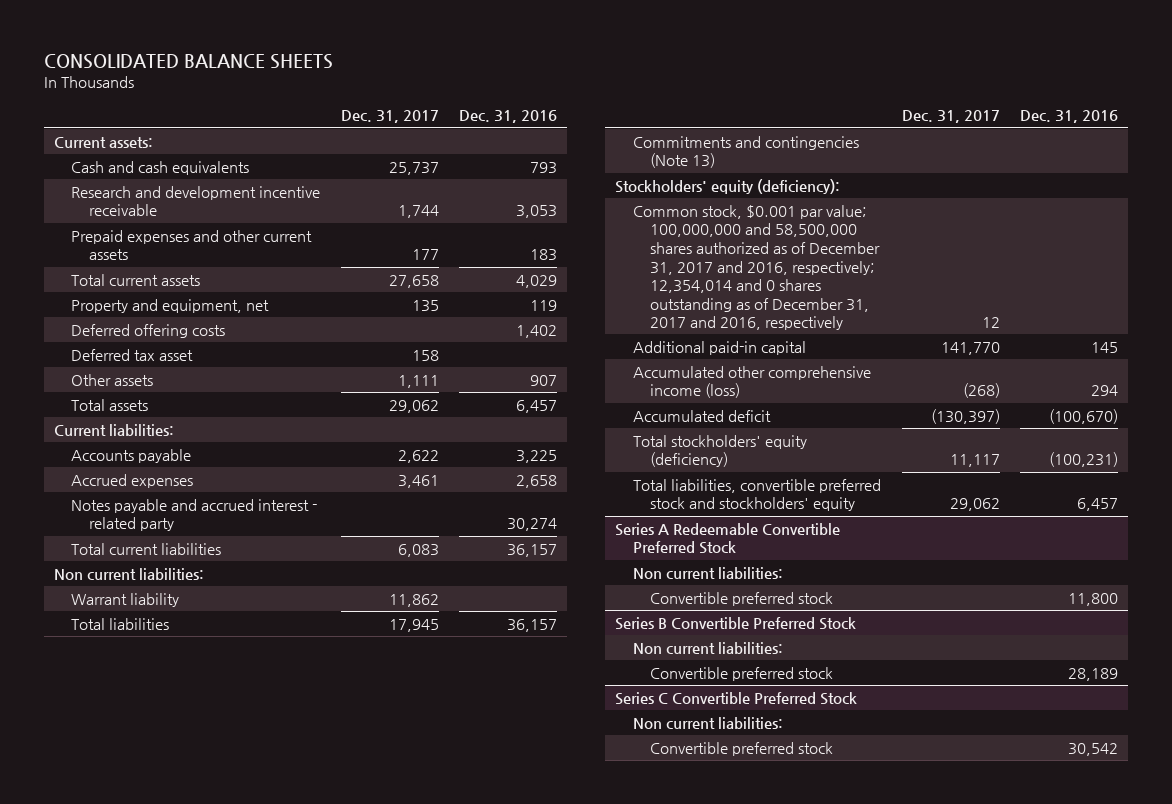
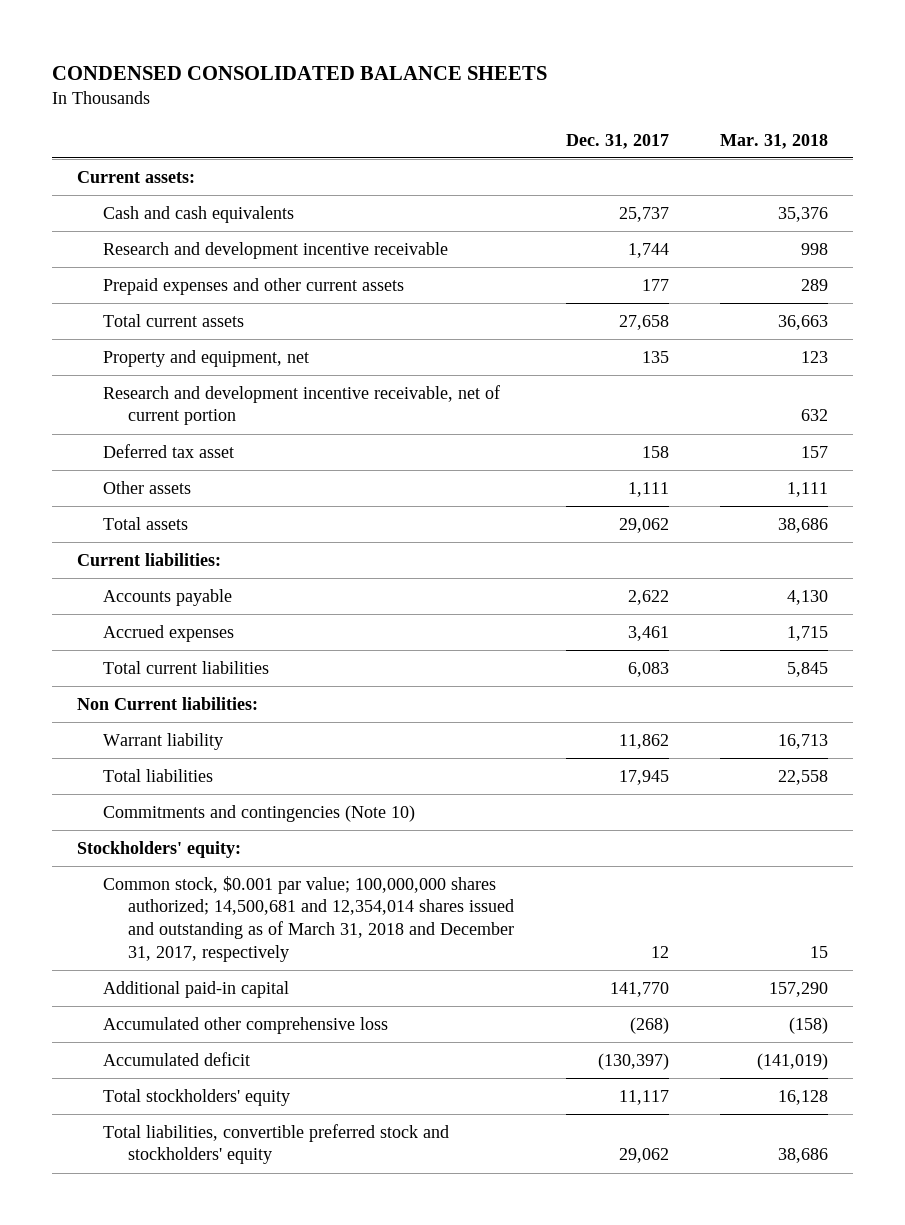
- CONSOLIDATED BALANCE SHEETS
+ CONDENSED CONSOLIDATED BALANCE SHEETS
- | Dec. 31, 2017 | Dec. 31, 2016
+ | Dec. 31, 2017 | Mar. 31, 2018
- Deferred offering costs | | 1,402
+ Research and development incentive receivable, net of current portion | | 632
- Notes payable and accrued interest - related party | | 30,274
- Non current liabilities:
+ Non Current liabilities:
- Commitments and contingencies (Note 13)
- Stockholders' equity (deficiency):
- Common stock, $0.001 par value; 100,000,000 and 58,500,000 shares authorized as of December 31, 2017 and 2016, respectively; 12,354,014 and 0 shares outstanding as of December 31, 2017 and 2016, respectively | 12 |
+ Commitments and contingencies (Note 10)
+ Stockholders' equity:
+ Common stock, $0.001 par value; 100,000,000 shares authorized; 14,500,681 and 12,354,014 shares issued and outstanding as of March 31, 2018 and December 31, 2017, respectively | 12 | 15
- Accumulated other comprehensive income (loss) | (268) | 294
+ Accumulated other comprehensive loss | (268) | (158)
- Total stockholders' equity (deficiency) | 11,117 | (100,231)
+ Total stockholders' equity | 11,117 | 16,128
- Series A Redeemable Convertible Preferred Stock
- Non current liabilities:
- Convertible preferred stock | | 11,800
- Series B Convertible Preferred Stock
- Non current liabilities:
- Convertible preferred stock | | 28,189
- Series C Convertible Preferred Stock
- Non current liabilities:
- Convertible preferred stock | | 30,542

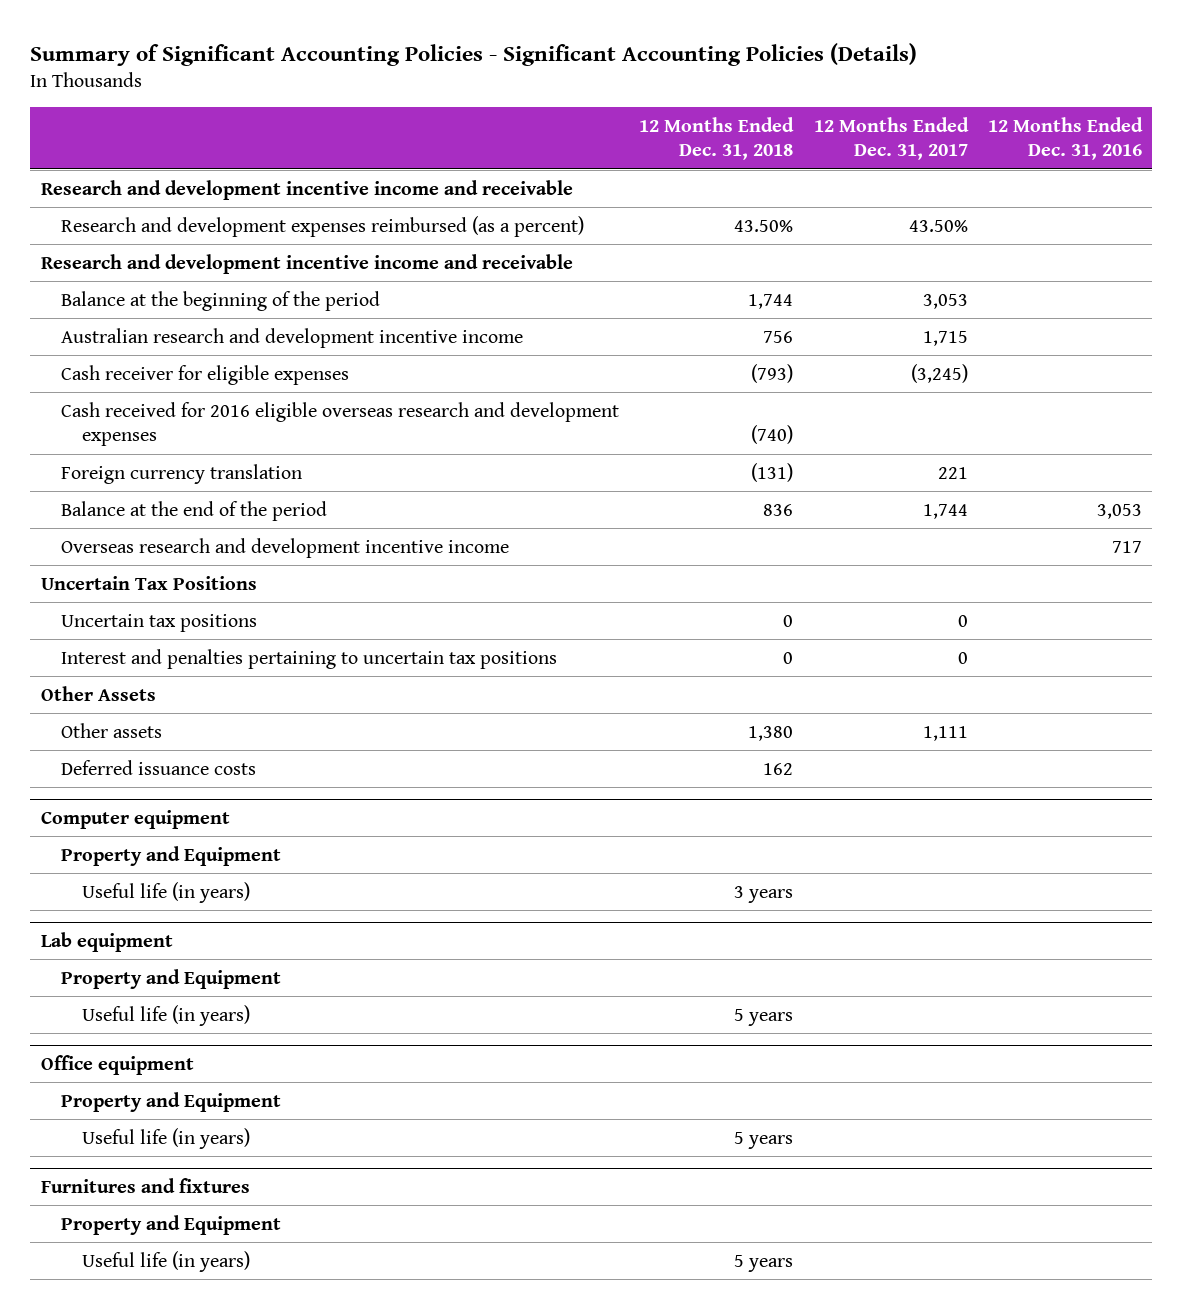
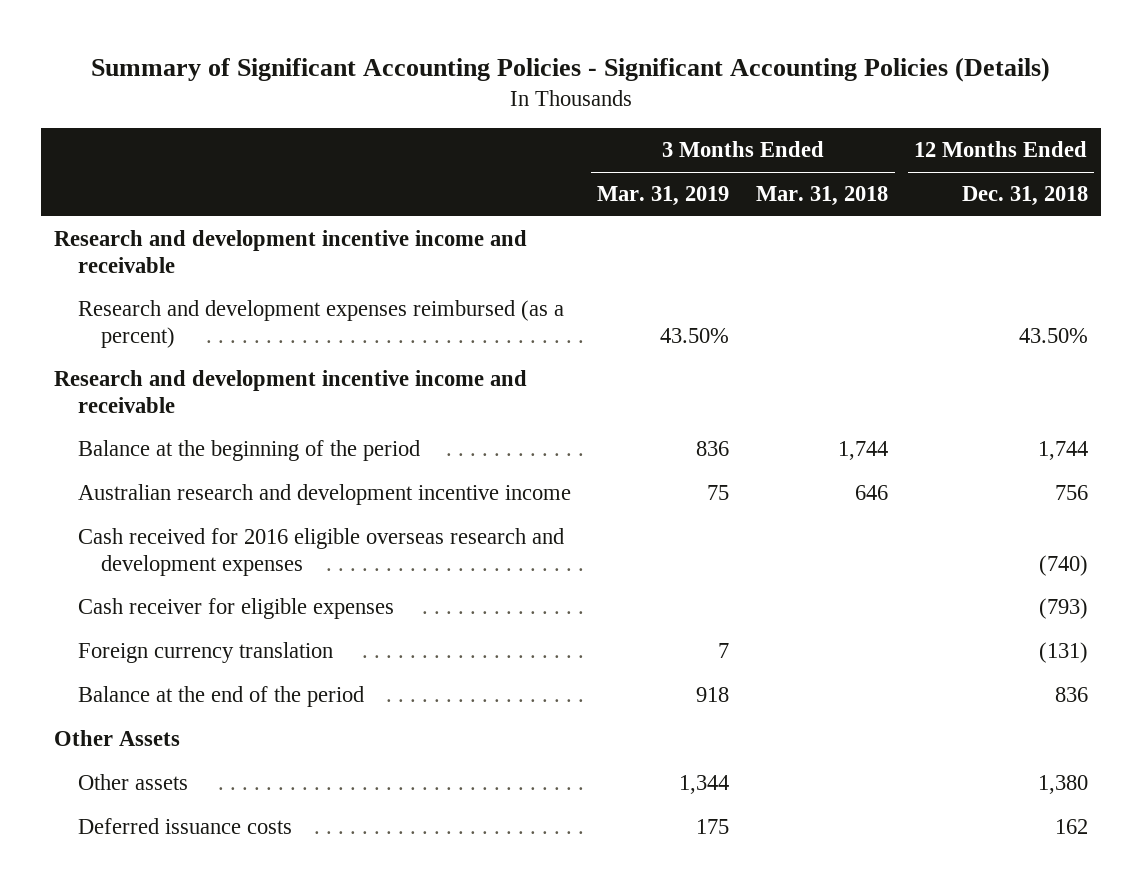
- | 12 Months Ended Dec. 31, 2018 | 12 Months Ended Dec. 31, 2017 | 12 Months Ended Dec. 31, 2016
+ | 3 Months Ended Mar. 31, 2019 | 3 Months Ended Mar. 31, 2018 | 12 Months Ended Dec. 31, 2018
moved down: Cash receiver for eligible expenses | | | (793)
- Overseas research and development incentive income | | | 717
- Uncertain Tax Positions
- Uncertain tax positions | 0 | 0 |
- Interest and penalties pertaining to uncertain tax positions | 0 | 0 |
- Computer equipment
- Property and Equipment
- Useful life (in years) | 3 years | |
- Lab equipment
- Property and Equipment
- Useful life (in years) | 5 years | |
- Office equipment
- Property and Equipment
- Useful life (in years) | 5 years | |
- Furnitures and fixtures
- Property and Equipment
- Useful life (in years) | 5 years | |

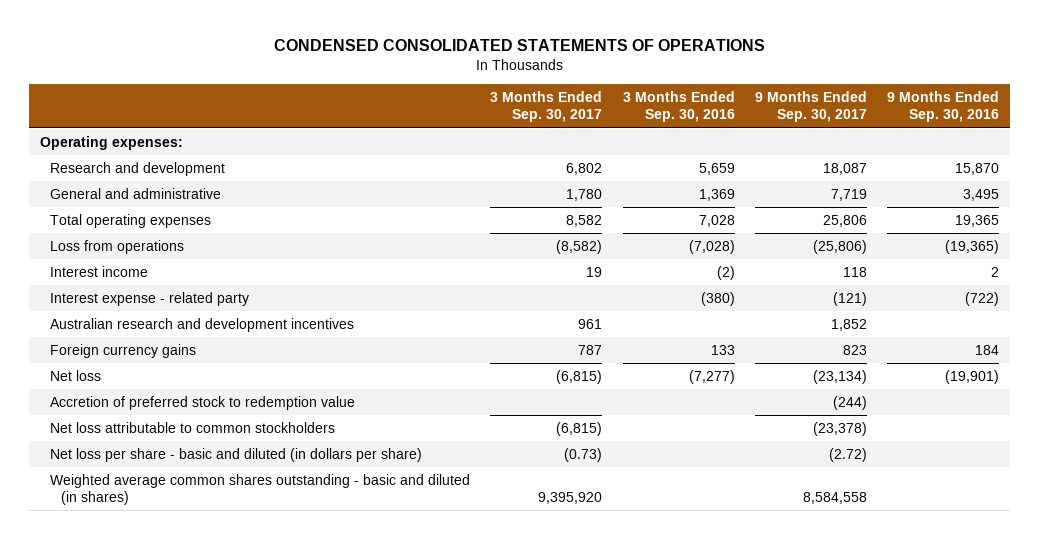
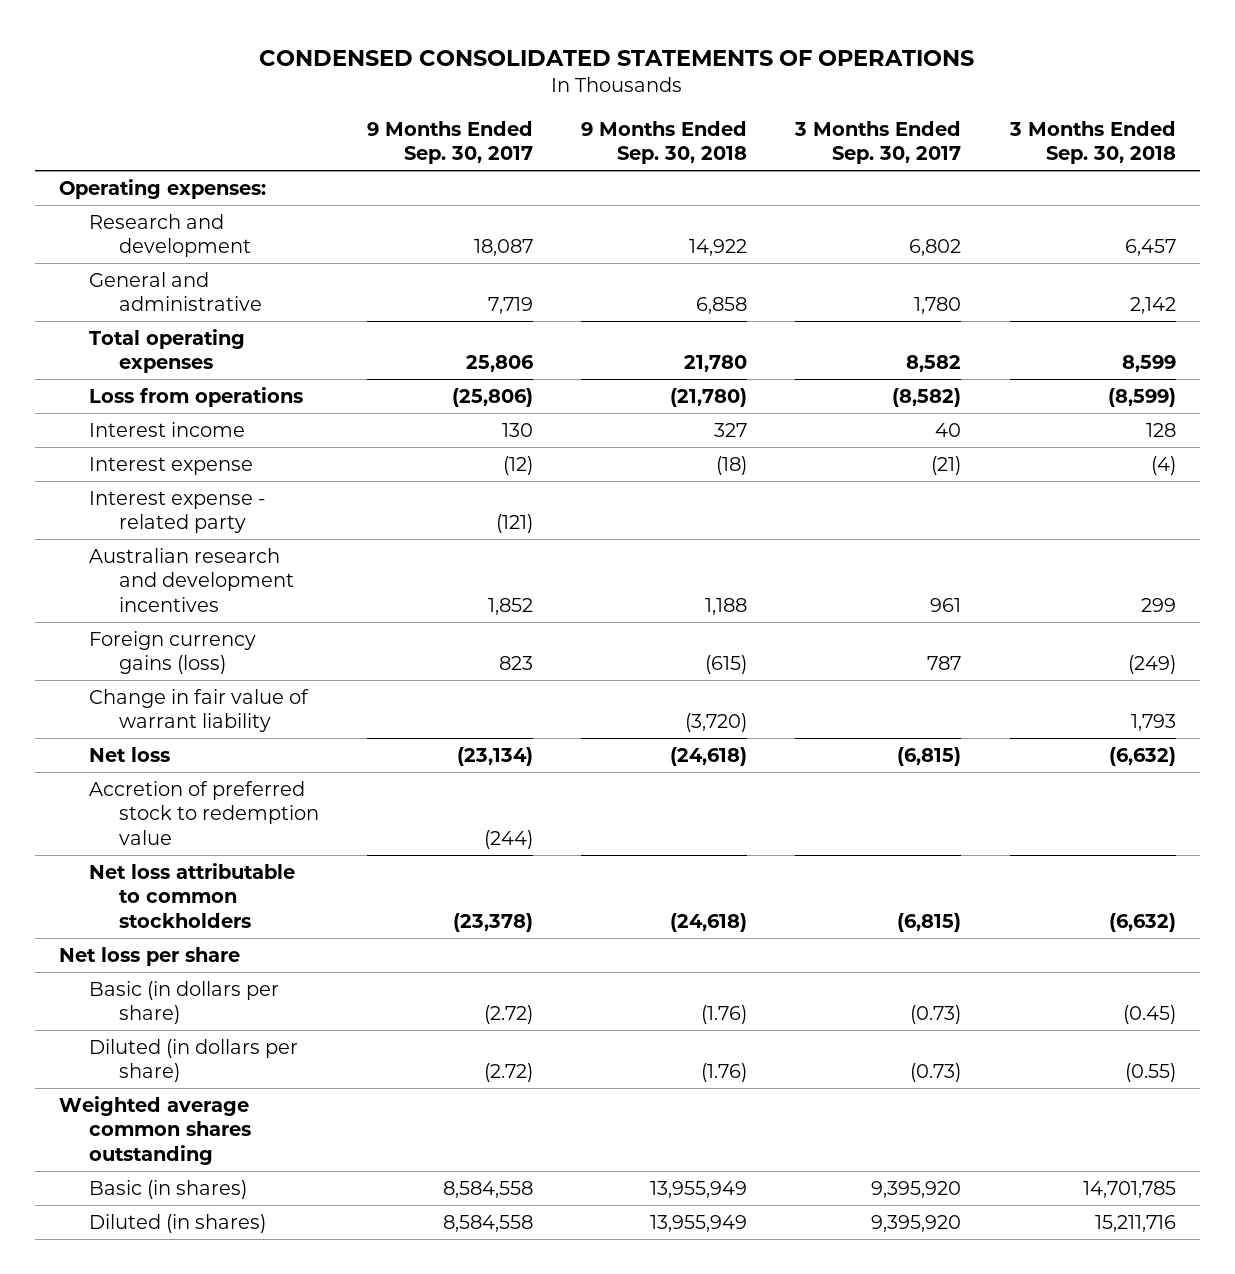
- | 3 Months Ended Sep. 30, 2017 | 3 Months Ended Sep. 30, 2016 | 9 Months Ended Sep. 30, 2017 | 9 Months Ended Sep. 30, 2016
+ | 9 Months Ended Sep. 30, 2017 | 9 Months Ended Sep. 30, 2018 | 3 Months Ended Sep. 30, 2017 | 3 Months Ended Sep. 30, 2018
- Interest income | 19 | (2) | 118 | 2
+ Interest income | 130 | 327 | 40 | 128
+ Interest expense | (12) | (18) | (21) | (4)
- Foreign currency gains | 787 | 133 | 823 | 184
+ Foreign currency gains (loss) | 823 | (615) | 787 | (249)
+ Change in fair value of warrant liability | | (3,720) | | 1,793
- Net loss per share - basic and diluted (in dollars per share) | (0.73) | | (2.72) |
- Weighted average common shares outstanding - basic and diluted (in shares) | 9,395,920 | | 8,584,558 |
+ Net loss per share
+ Basic (in dollars per share) | (2.72) | (1.76) | (0.73) | (0.45)
+ Diluted (in dollars per share) | (2.72) | (1.76) | (0.73) | (0.55)
+ Weighted average common shares outstanding
+ Basic (in shares) | 8,584,558 | 13,955,949 | 9,395,920 | 14,701,785
+ Diluted (in shares) | 8,584,558 | 13,955,949 | 9,395,920 | 15,211,716

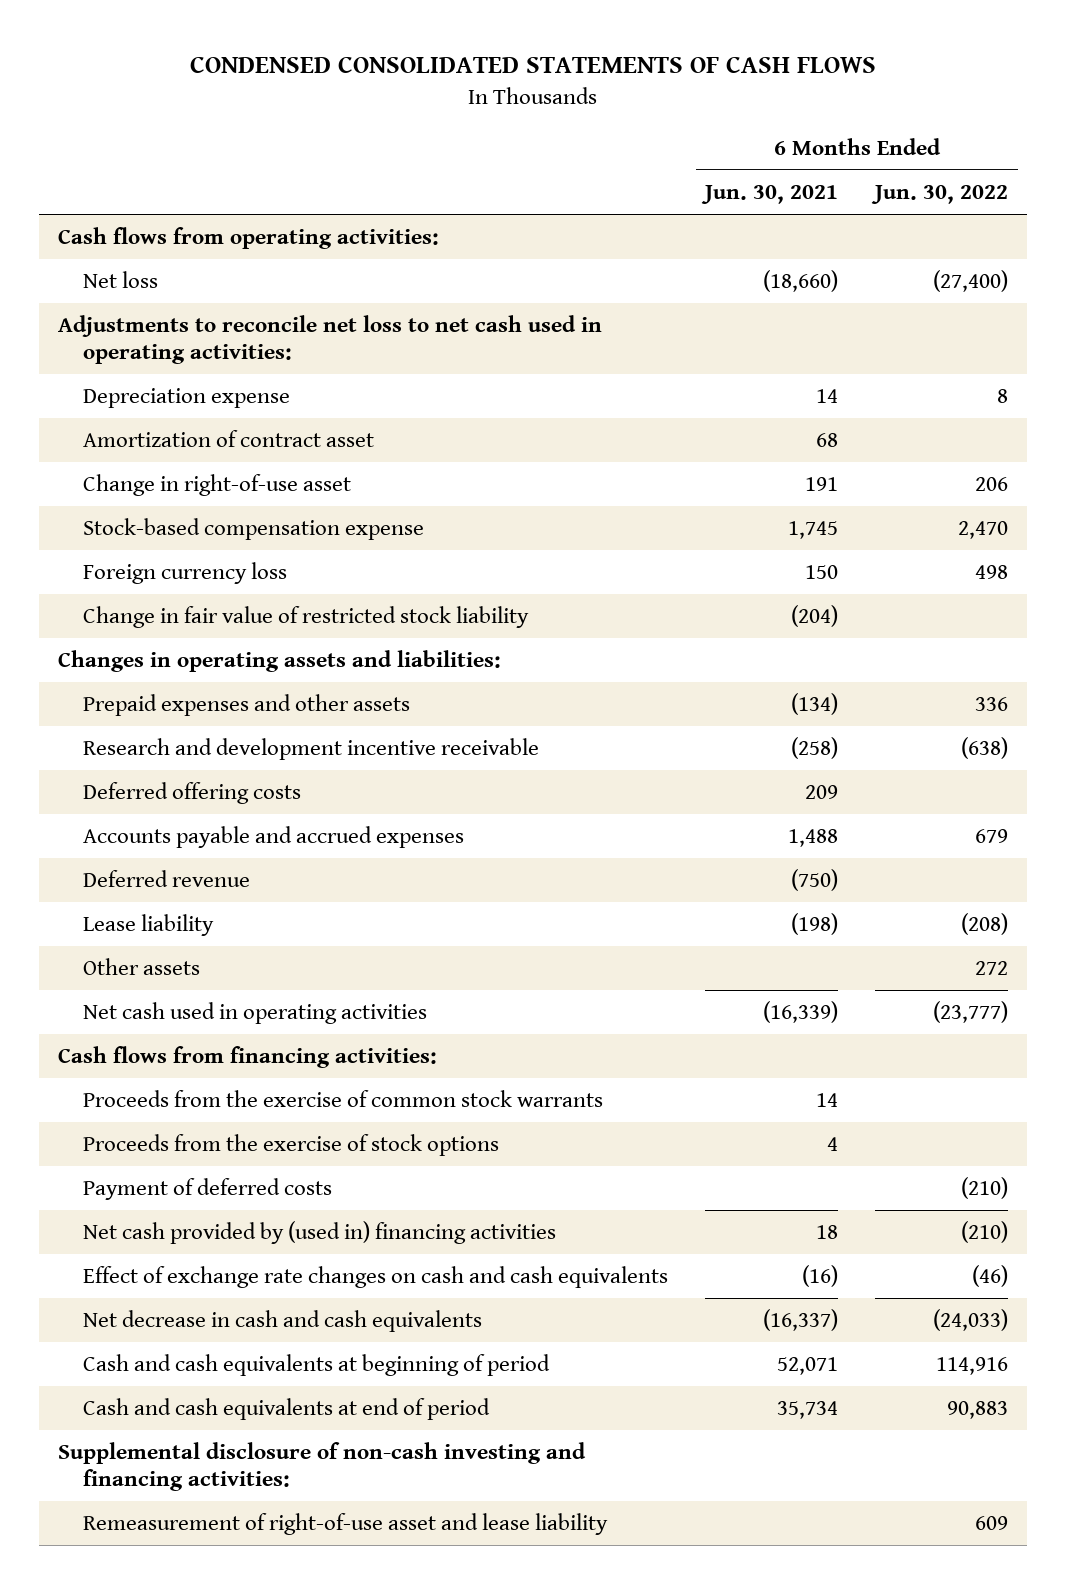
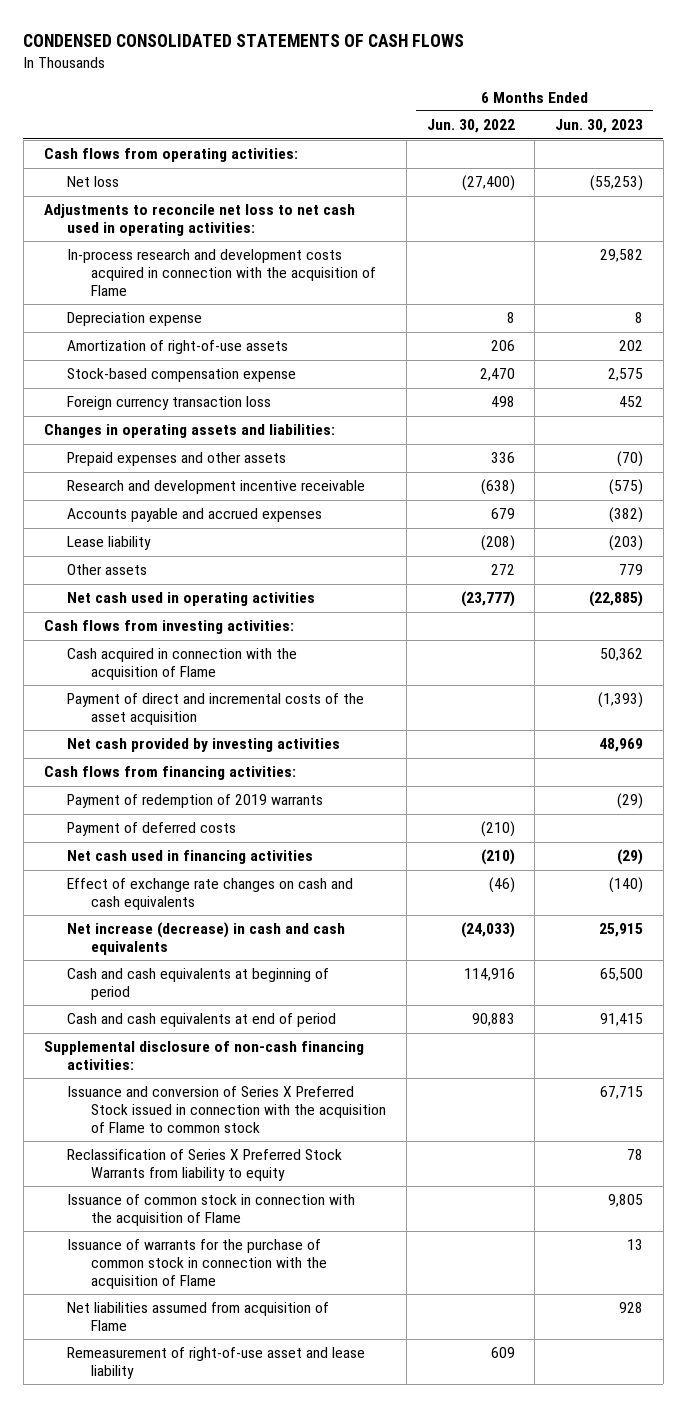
- | 6 Months Ended Jun. 30, 2021 | 6 Months Ended Jun. 30, 2022
+ | 6 Months Ended Jun. 30, 2022 | 6 Months Ended Jun. 30, 2023
+ In-process research and development costs acquired in connection with the acquisition of Flame | | 29,582
- Amortization of contract asset | 68 |
- Change in right-of-use asset | 191 | 206
+ Amortization of right-of-use assets | 206 | 202
- Foreign currency loss | 150 | 498
- Change in fair value of restricted stock liability | (204) |
+ Foreign currency transaction loss | 498 | 452
- Deferred offering costs | 209 |
- Deferred revenue | (750) |
+ Cash flows from investing activities:
+ Cash acquired in connection with the acquisition of Flame | | 50,362
+ Payment of direct and incremental costs of the asset acquisition | | (1,393)
+ Net cash provided by investing activities | | 48,969
- Proceeds from the exercise of common stock warrants | 14 |
- Proceeds from the exercise of stock options | 4 |
+ Payment of redemption of 2019 warrants | | (29)
- Net cash provided by (used in) financing activities | 18 | (210)
+ Net cash used in financing activities | (210) | (29)
- Net decrease in cash and cash equivalents | (16,337) | (24,033)
+ Net increase (decrease) in cash and cash equivalents | (24,033) | 25,915
- Supplemental disclosure of non-cash investing and financing activities:
+ Supplemental disclosure of non-cash financing activities:
+ Issuance and conversion of Series X Preferred Stock issued in connection with the acquisition of Flame to common stock | | 67,715
+ Reclassification of Series X Preferred Stock Warrants from liability to equity | | 78
+ Issuance of common stock in connection with the acquisition of Flame | | 9,805
+ Issuance of warrants for the purchase of common stock in connection with the acquisition of Flame | | 13
+ Net liabilities assumed from acquisition of Flame | | 928

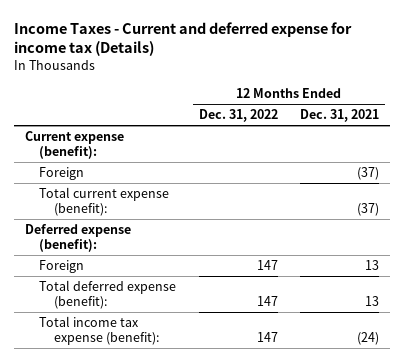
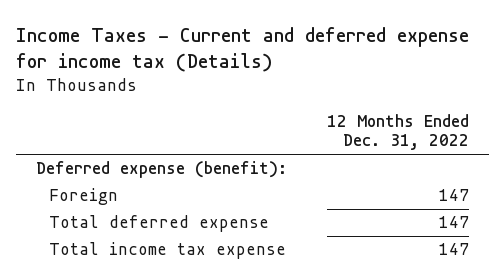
- | 12 Months Ended Dec. 31, 2022 | 12 Months Ended Dec. 31, 2021
+ | 12 Months Ended Dec. 31, 2022
- Current expense (benefit):
- Foreign | | (37)
- Total current expense (benefit): | | (37)
- Total deferred expense (benefit): | 147 | 13
- Total income tax expense (benefit): | 147 | (24)
+ Total deferred expense | 147
+ Total income tax expense | 147

